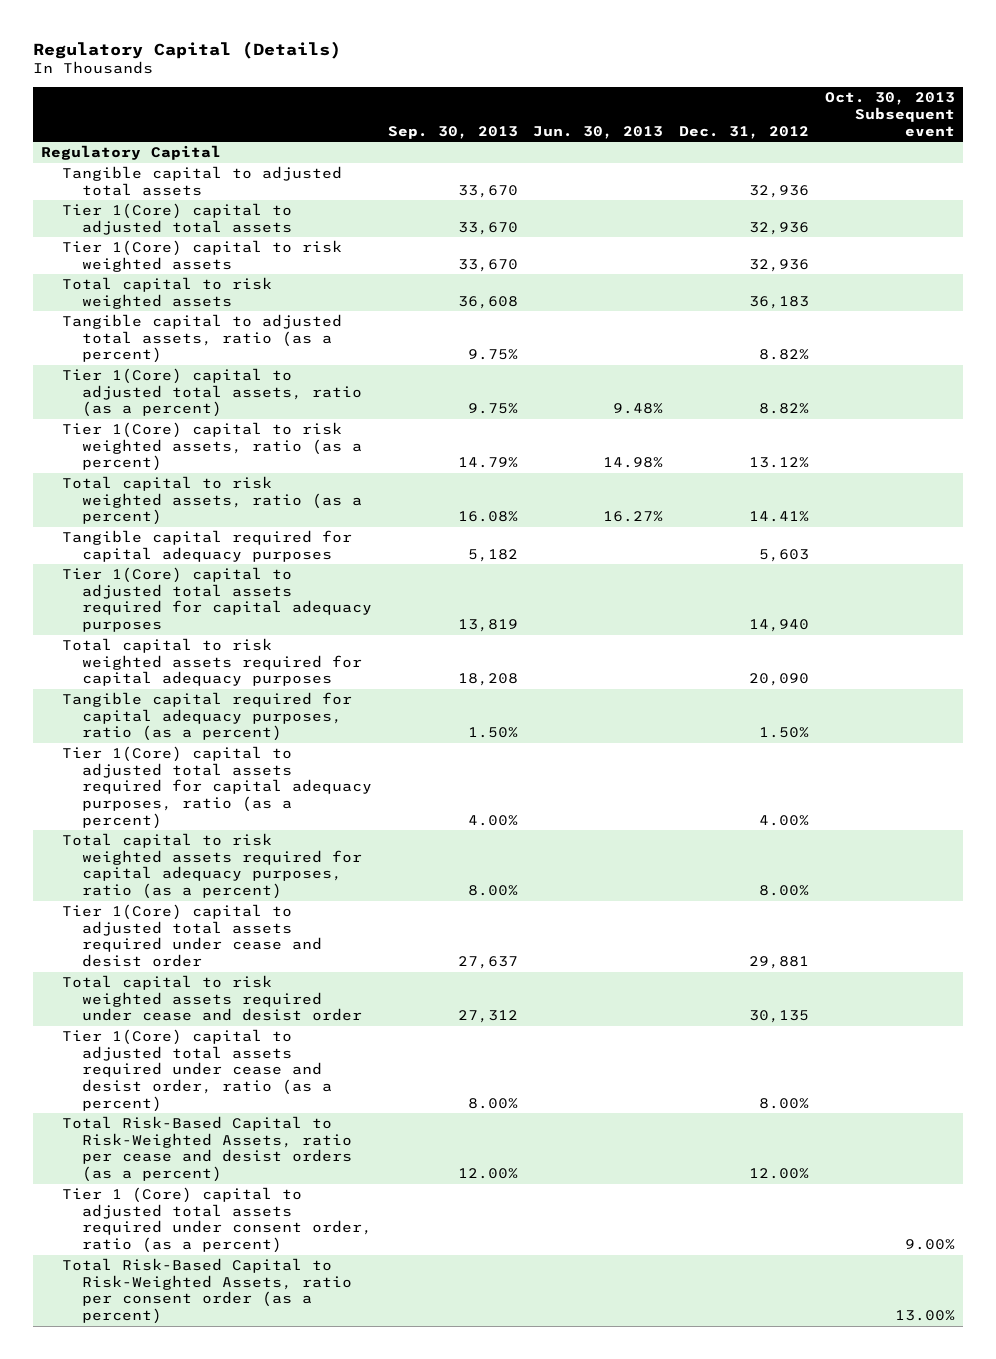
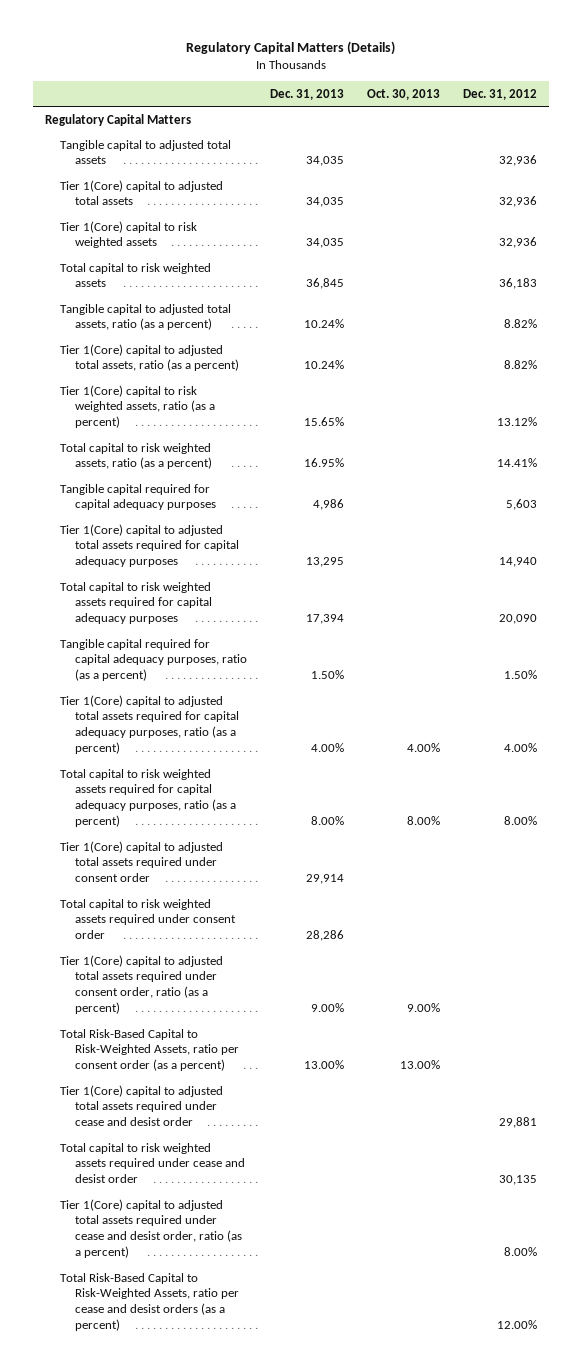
- Regulatory Capital (Details)
+ Regulatory Capital Matters (Details)
- | Sep. 30, 2013 | Jun. 30, 2013 | Dec. 31, 2012 | Oct. 30, 2013 Subsequent event
+ | Dec. 31, 2013 | Oct. 30, 2013 | Dec. 31, 2012
- Regulatory Capital
+ Regulatory Capital Matters
+ Tier 1(Core) capital to adjusted total assets required under consent order | 29,914 | |
+ Total capital to risk weighted assets required under consent order | 28,286 | |
+ Tier 1(Core) capital to adjusted total assets required under consent order, ratio (as a percent) | 9.00% | 9.00% |
moved up: Total Risk-Based Capital to Risk-Weighted Assets, ratio per consent order (as a percent) | 13.00% | 13.00% |
- Tier 1 (Core) capital to adjusted total assets required under consent order, ratio (as a percent) | | | | 9.00%

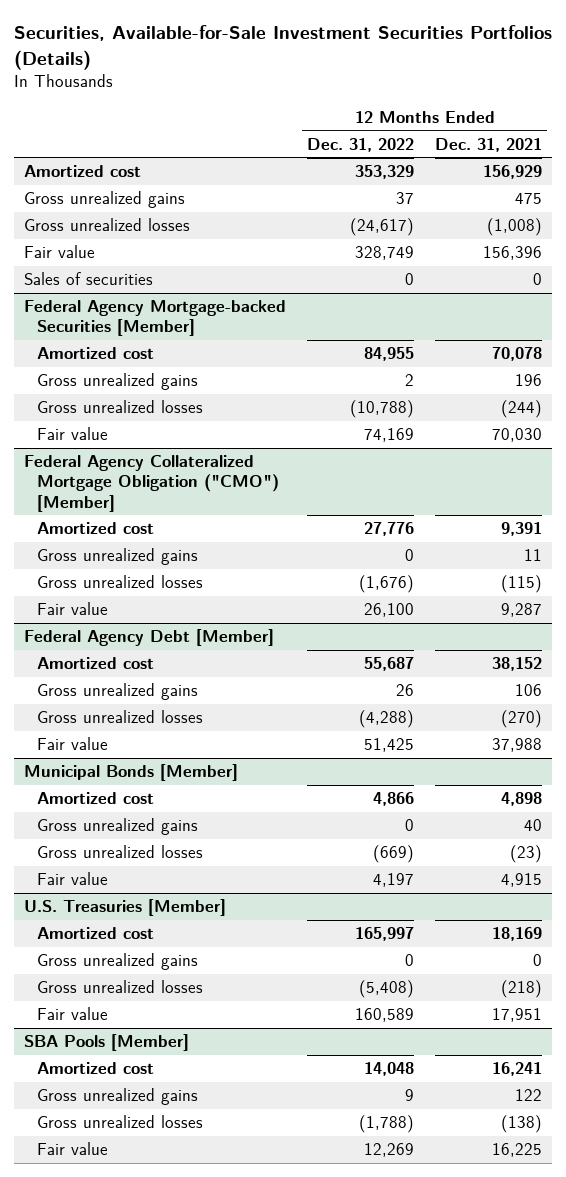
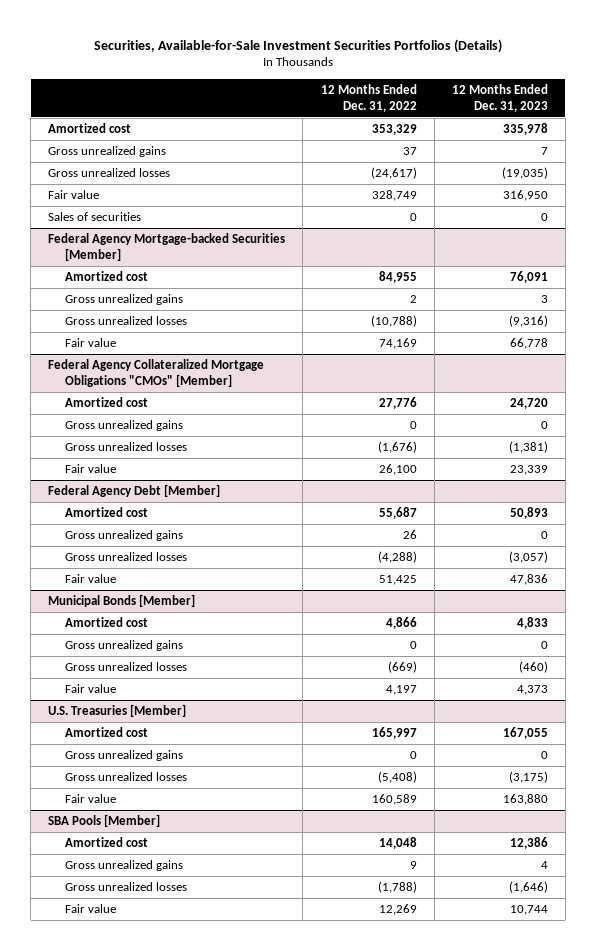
- | 12 Months Ended Dec. 31, 2022 | 12 Months Ended Dec. 31, 2021
+ | 12 Months Ended Dec. 31, 2022 | 12 Months Ended Dec. 31, 2023
- Federal Agency Collateralized Mortgage Obligation ("CMO") [Member]
+ Federal Agency Collateralized Mortgage Obligations "CMOs" [Member]

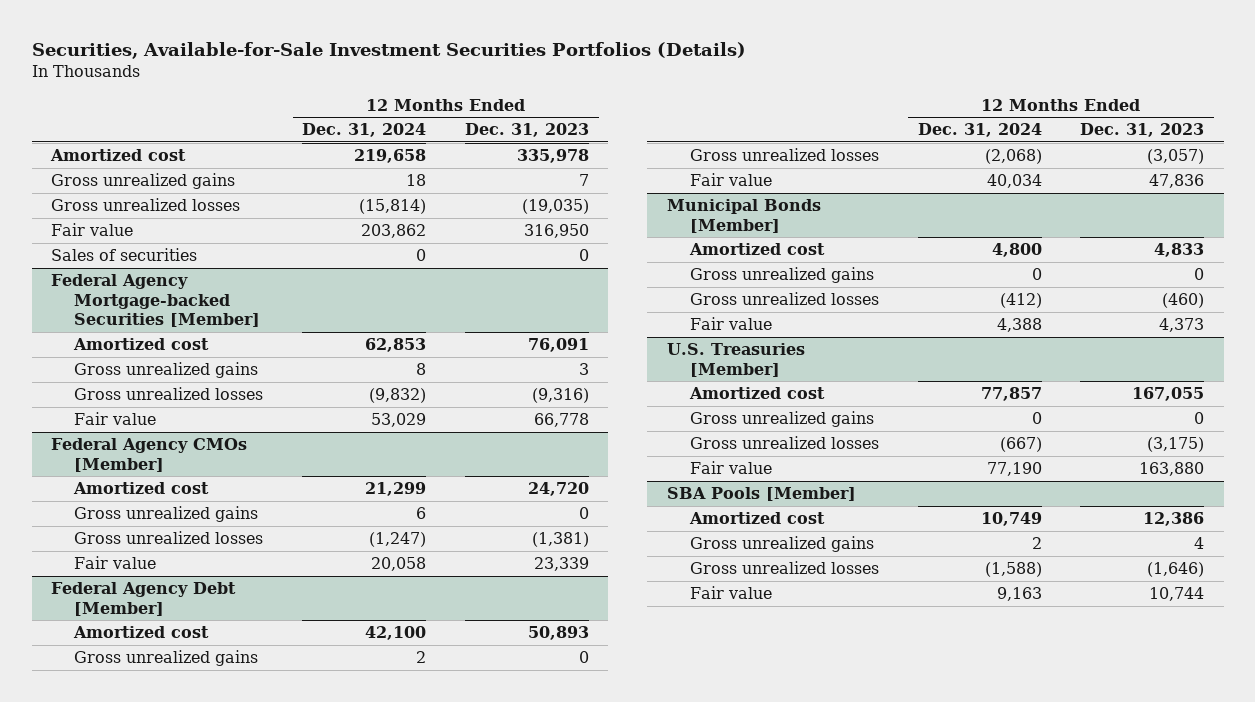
- | 12 Months Ended Dec. 31, 2022 | 12 Months Ended Dec. 31, 2023
+ | 12 Months Ended Dec. 31, 2024 | 12 Months Ended Dec. 31, 2023
- Federal Agency Collateralized Mortgage Obligations "CMOs" [Member]
+ Federal Agency CMOs [Member]

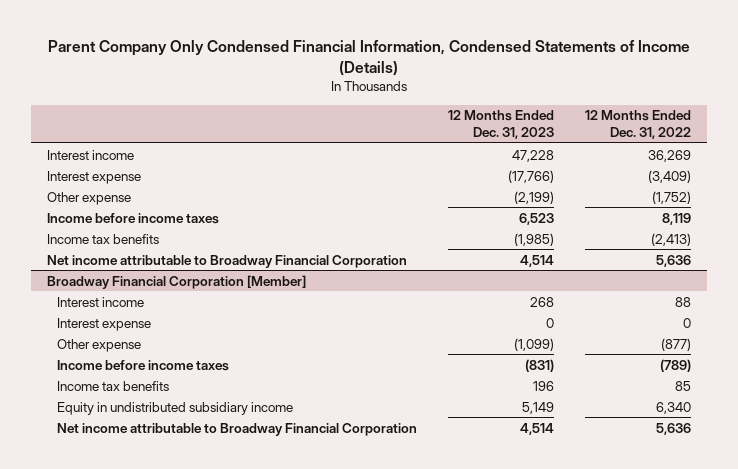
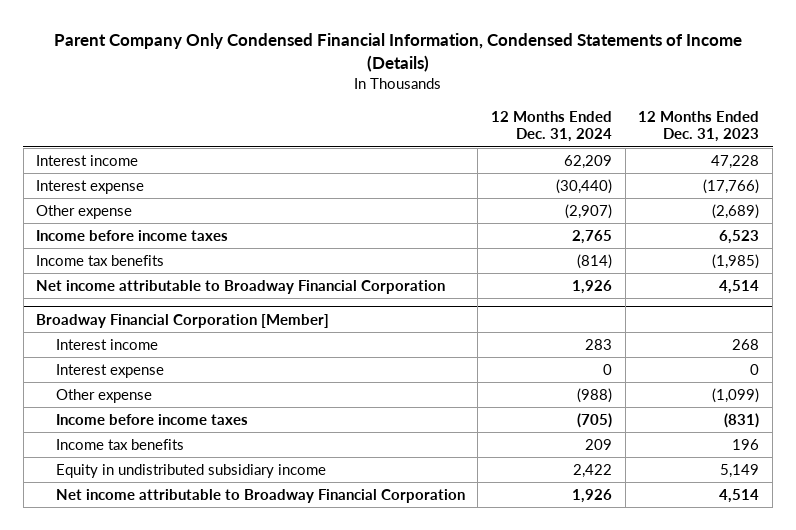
- | 12 Months Ended Dec. 31, 2023 | 12 Months Ended Dec. 31, 2022
+ | 12 Months Ended Dec. 31, 2024 | 12 Months Ended Dec. 31, 2023
- Other expense | (2,199) | (1,752)
+ Other expense | (2,907) | (2,689)

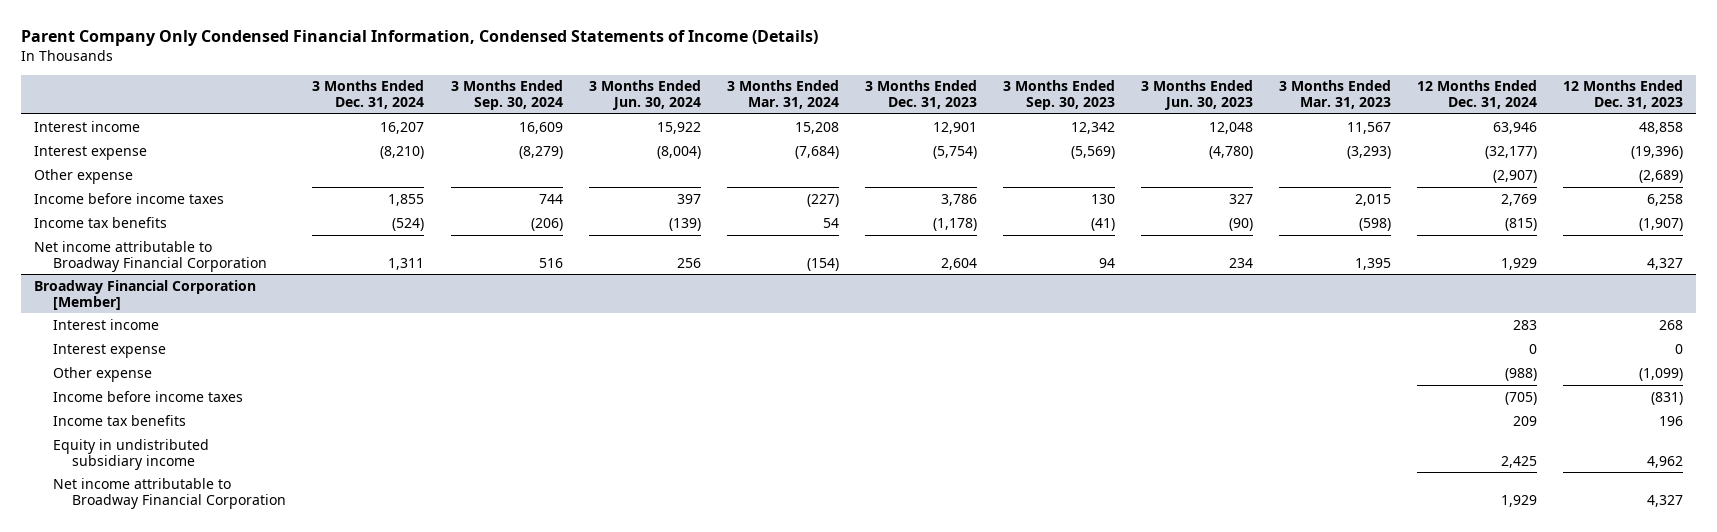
- | 12 Months Ended Dec. 31, 2024 | 12 Months Ended Dec. 31, 2023
+ | 3 Months Ended Dec. 31, 2024 | 3 Months Ended Sep. 30, 2024 | 3 Months Ended Jun. 30, 2024 | 3 Months Ended Mar. 31, 2024 | 3 Months Ended Dec. 31, 2023 | 3 Months Ended Sep. 30, 2023 | 3 Months Ended Jun. 30, 2023 | 3 Months Ended Mar. 31, 2023 | 12 Months Ended Dec. 31, 2024 | 12 Months Ended Dec. 31, 2023
- Interest income | 62,209 | 47,228
- Interest expense | (30,440) | (17,766)
+ Interest income | 16,207 | 16,609 | 15,922 | 15,208 | 12,901 | 12,342 | 12,048 | 11,567 | 63,946 | 48,858
+ Interest expense | (8,210) | (8,279) | (8,004) | (7,684) | (5,754) | (5,569) | (4,780) | (3,293) | (32,177) | (19,396)
- Income before income taxes | 2,765 | 6,523
- Income tax benefits | (814) | (1,985)
- Net income attributable to Broadway Financial Corporation | 1,926 | 4,514
+ Income before income taxes | 1,855 | 744 | 397 | (227) | 3,786 | 130 | 327 | 2,015 | 2,769 | 6,258
+ Income tax benefits | (524) | (206) | (139) | 54 | (1,178) | (41) | (90) | (598) | (815) | (1,907)
+ Net income attributable to Broadway Financial Corporation | 1,311 | 516 | 256 | (154) | 2,604 | 94 | 234 | 1,395 | 1,929 | 4,327
@ Broadway Financial Corporation [Member]
- Equity in undistributed subsidiary income | 2,422 | 5,149
- Net income attributable to Broadway Financial Corporation | 1,926 | 4,514
+ Equity in undistributed subsidiary income | | | | | | | | | 2,425 | 4,962
+ Net income attributable to Broadway Financial Corporation | | | | | | | | | 1,929 | 4,327

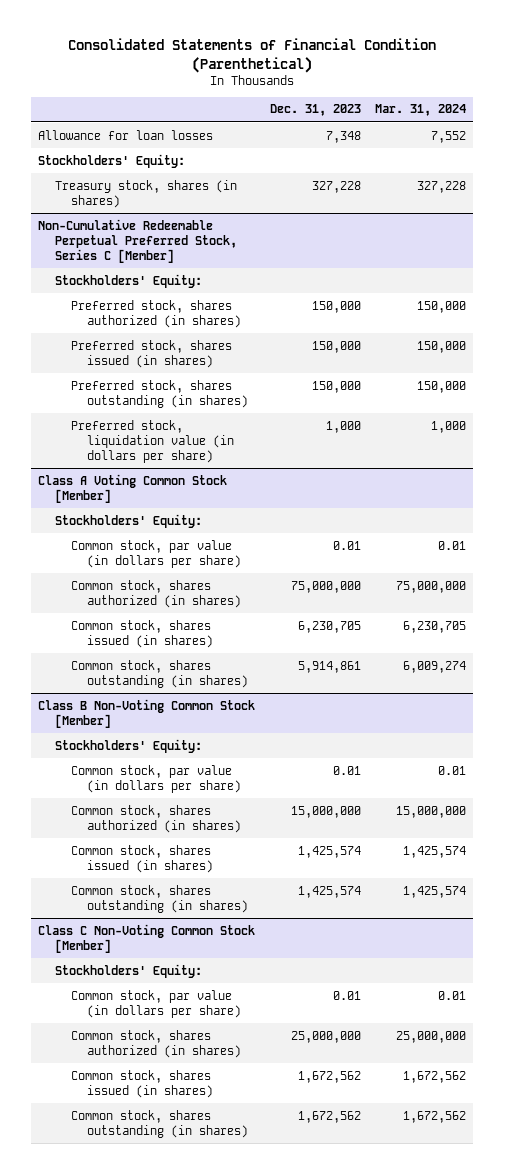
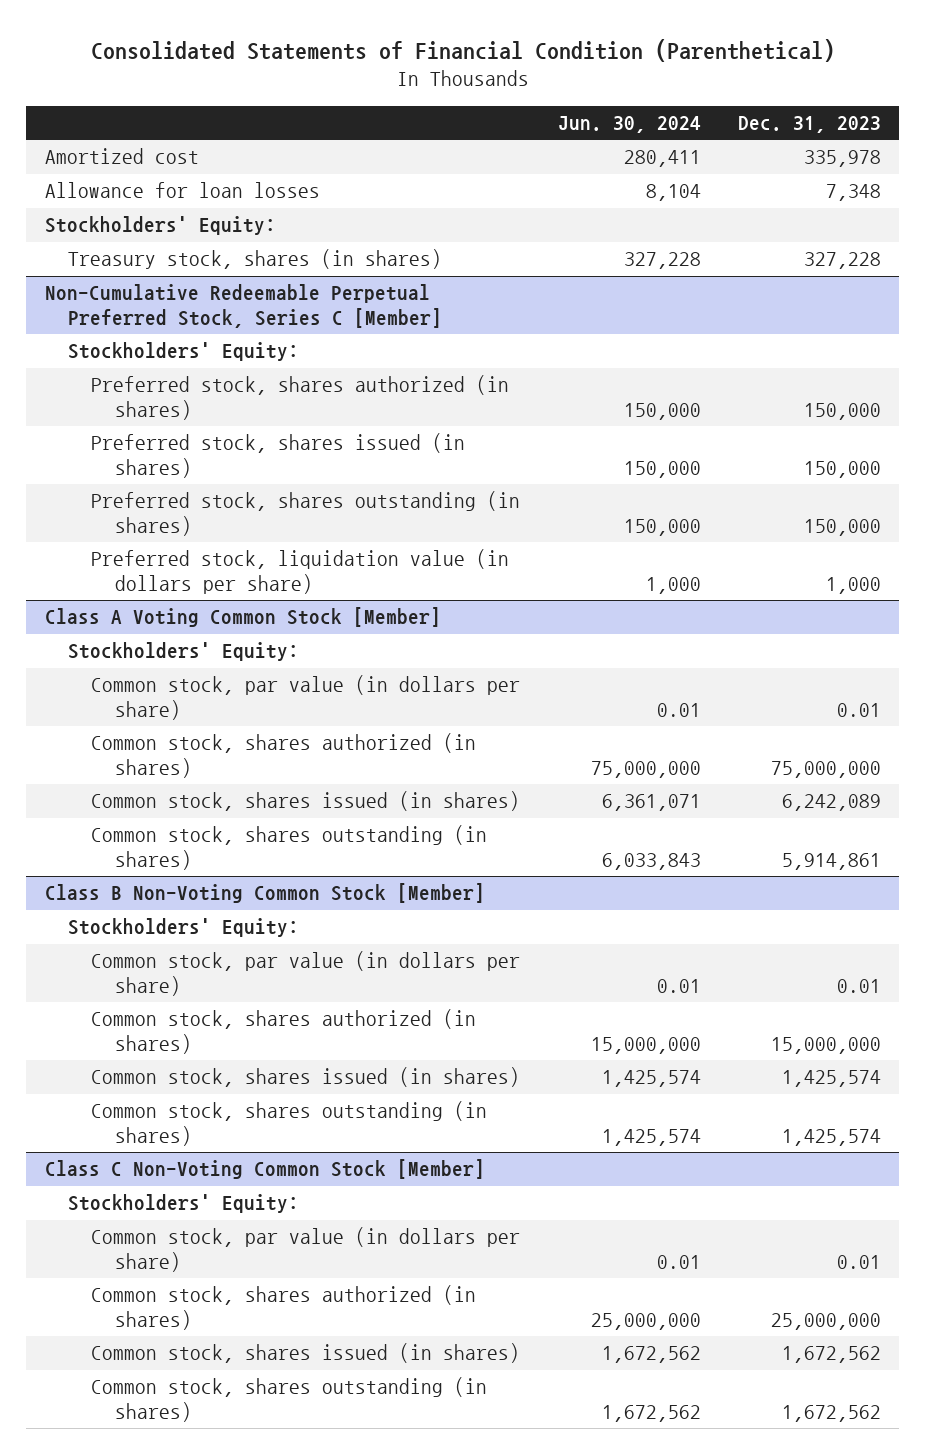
- | Dec. 31, 2023 | Mar. 31, 2024
+ | Jun. 30, 2024 | Dec. 31, 2023
+ Amortized cost | 280,411 | 335,978
@ Class A Voting Common Stock [Member]
- Common stock, shares issued (in shares) | 6,230,705 | 6,230,705
+ Common stock, shares issued (in shares) | 6,361,071 | 6,242,089

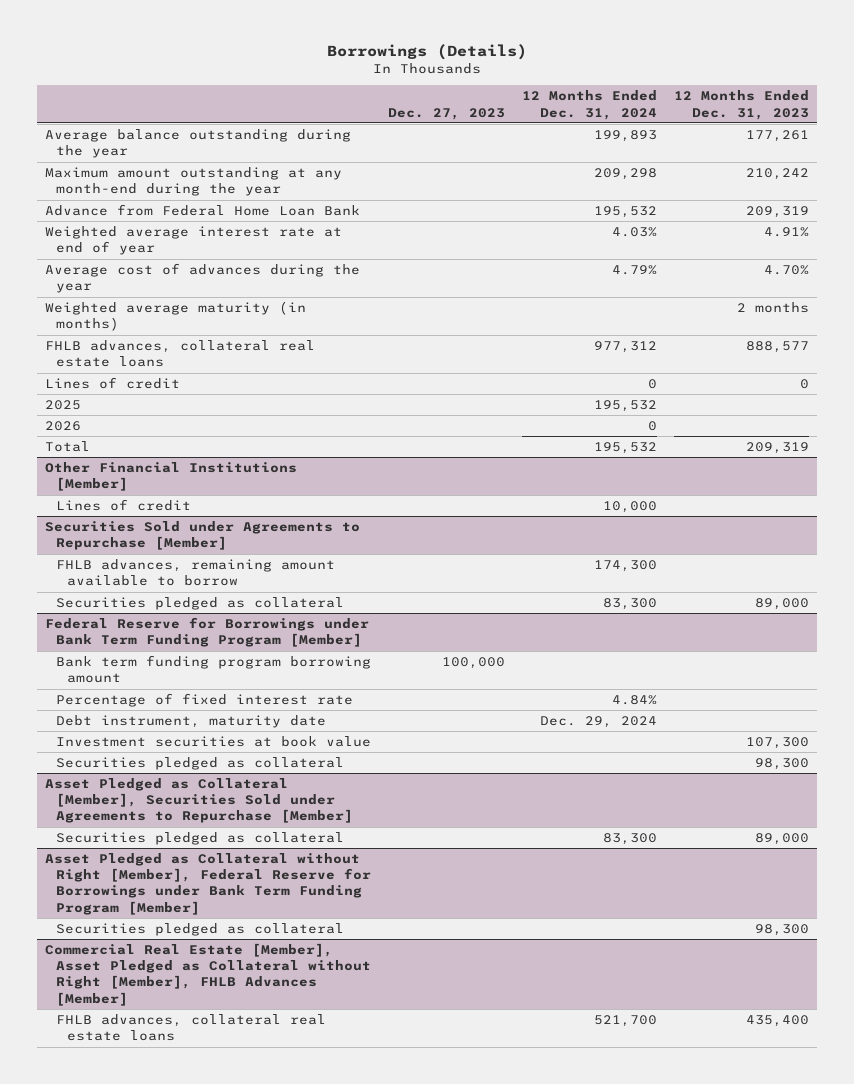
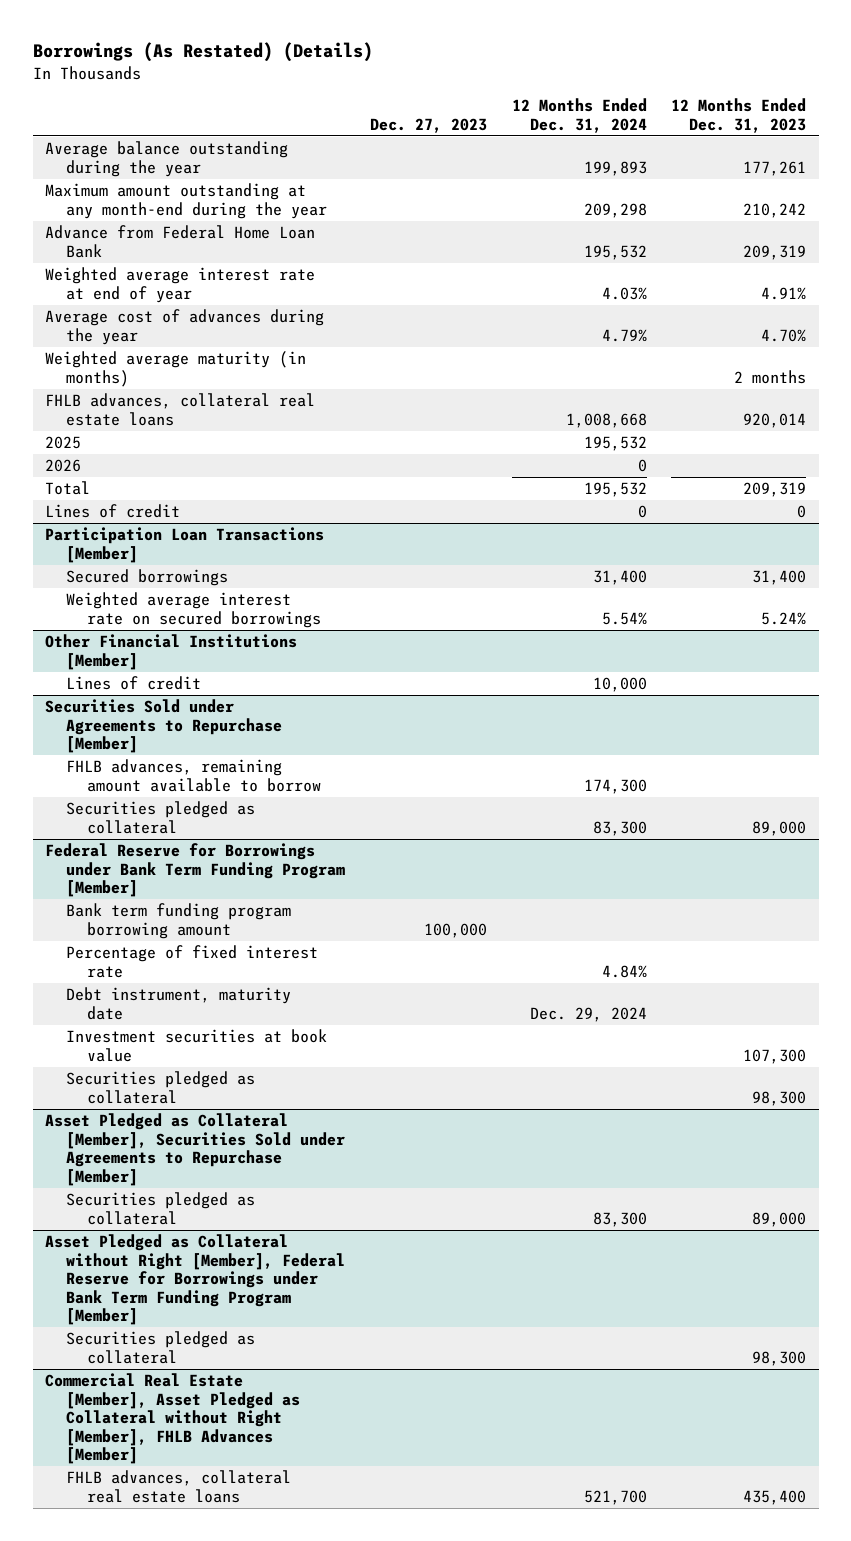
- Borrowings (Details)
+ Borrowings (As Restated) (Details)
- FHLB advances, collateral real estate loans | | 977,312 | 888,577
+ FHLB advances, collateral real estate loans | | 1,008,668 | 920,014
moved down: Lines of credit | | 0 | 0
+ Participation Loan Transactions [Member]
+ Secured borrowings | | 31,400 | 31,400
+ Weighted average interest rate on secured borrowings | | 5.54% | 5.24%

